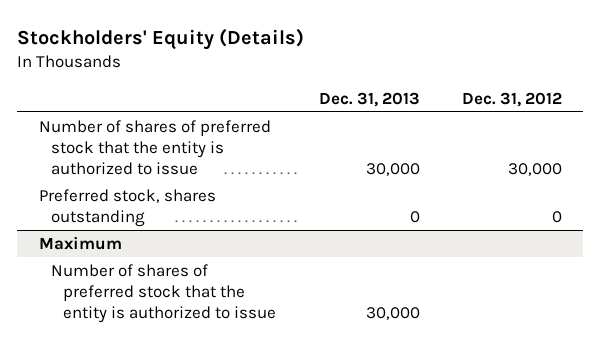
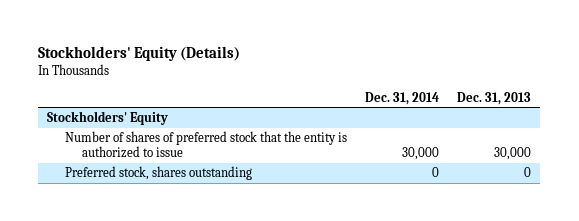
- | Dec. 31, 2013 | Dec. 31, 2012
+ | Dec. 31, 2014 | Dec. 31, 2013
+ Stockholders' Equity
- Maximum
- Number of shares of preferred stock that the entity is authorized to issue | 30,000 |

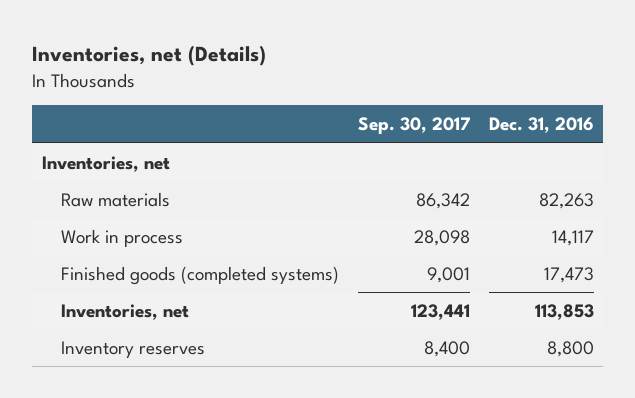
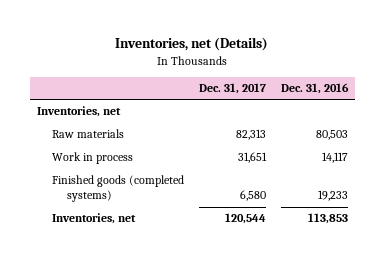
- | Sep. 30, 2017 | Dec. 31, 2016
+ | Dec. 31, 2017 | Dec. 31, 2016
- Raw materials | 86,342 | 82,263
+ Raw materials | 82,313 | 80,503
- Finished goods (completed systems) | 9,001 | 17,473
+ Finished goods (completed systems) | 6,580 | 19,233
- Inventory reserves | 8,400 | 8,800

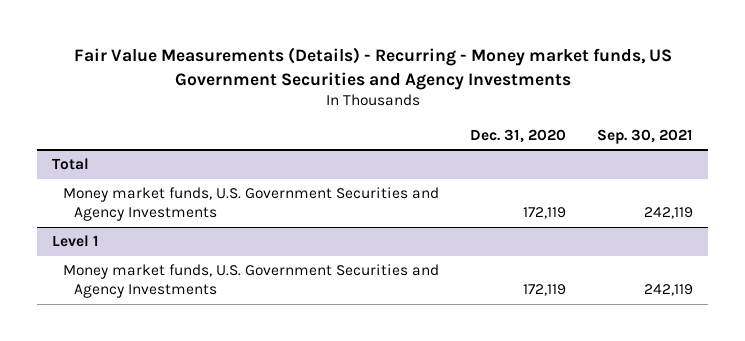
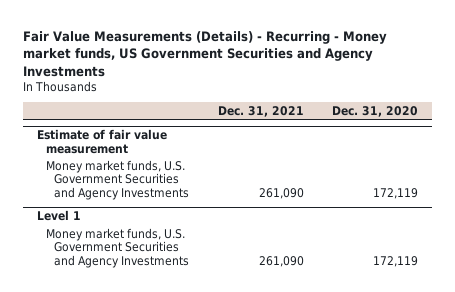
- | Dec. 31, 2020 | Sep. 30, 2021
+ | Dec. 31, 2021 | Dec. 31, 2020
- Total
+ Estimate of fair value measurement

